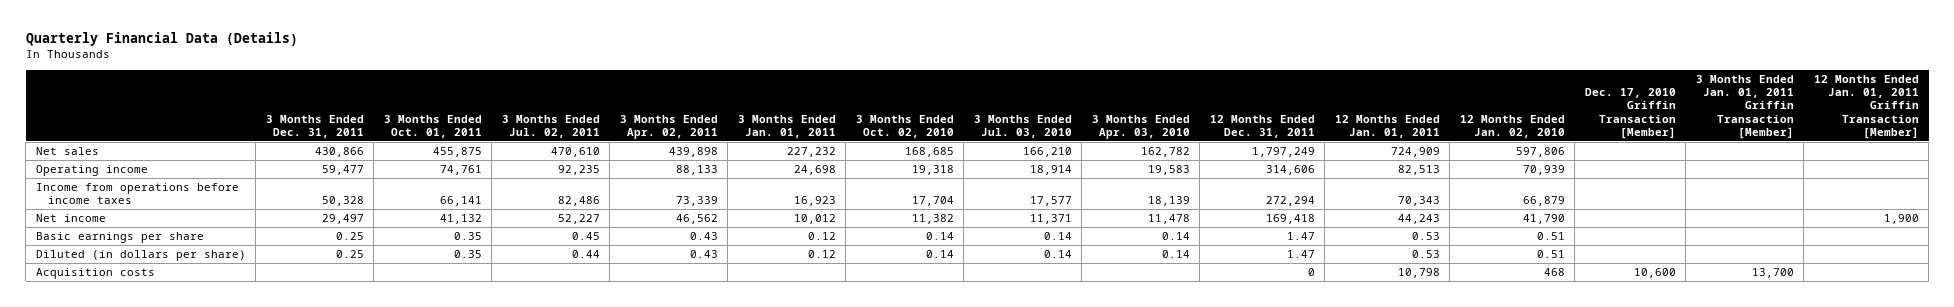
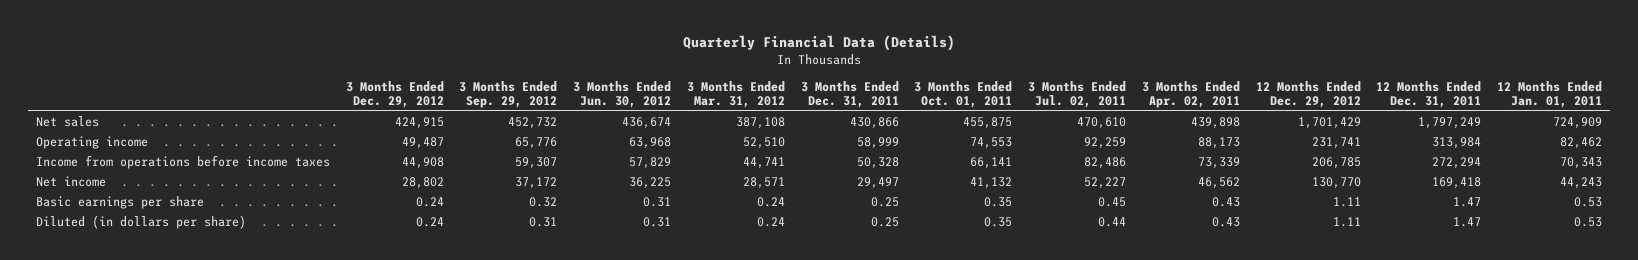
- | 3 Months Ended Dec. 31, 2011 | 3 Months Ended Oct. 01, 2011 | 3 Months Ended Jul. 02, 2011 | 3 Months Ended Apr. 02, 2011 | 3 Months Ended Jan. 01, 2011 | 3 Months Ended Oct. 02, 2010 | 3 Months Ended Jul. 03, 2010 | 3 Months Ended Apr. 03, 2010 | 12 Months Ended Dec. 31, 2011 | 12 Months Ended Jan. 01, 2011 | 12 Months Ended Jan. 02, 2010 | Dec. 17, 2010 Griffin Transaction [Member] | 3 Months Ended Jan. 01, 2011 Griffin Transaction [Member] | 12 Months Ended Jan. 01, 2011 Griffin Transaction [Member]
+ | 3 Months Ended Dec. 29, 2012 | 3 Months Ended Sep. 29, 2012 | 3 Months Ended Jun. 30, 2012 | 3 Months Ended Mar. 31, 2012 | 3 Months Ended Dec. 31, 2011 | 3 Months Ended Oct. 01, 2011 | 3 Months Ended Jul. 02, 2011 | 3 Months Ended Apr. 02, 2011 | 12 Months Ended Dec. 29, 2012 | 12 Months Ended Dec. 31, 2011 | 12 Months Ended Jan. 01, 2011
- Operating income | 59,477 | 74,761 | 92,235 | 88,133 | 24,698 | 19,318 | 18,914 | 19,583 | 314,606 | 82,513 | 70,939 | | |
+ Operating income | 49,487 | 65,776 | 63,968 | 52,510 | 58,999 | 74,553 | 92,259 | 88,173 | 231,741 | 313,984 | 82,462
- Acquisition costs | | | | | | | | | 0 | 10,798 | 468 | 10,600 | 13,700 |

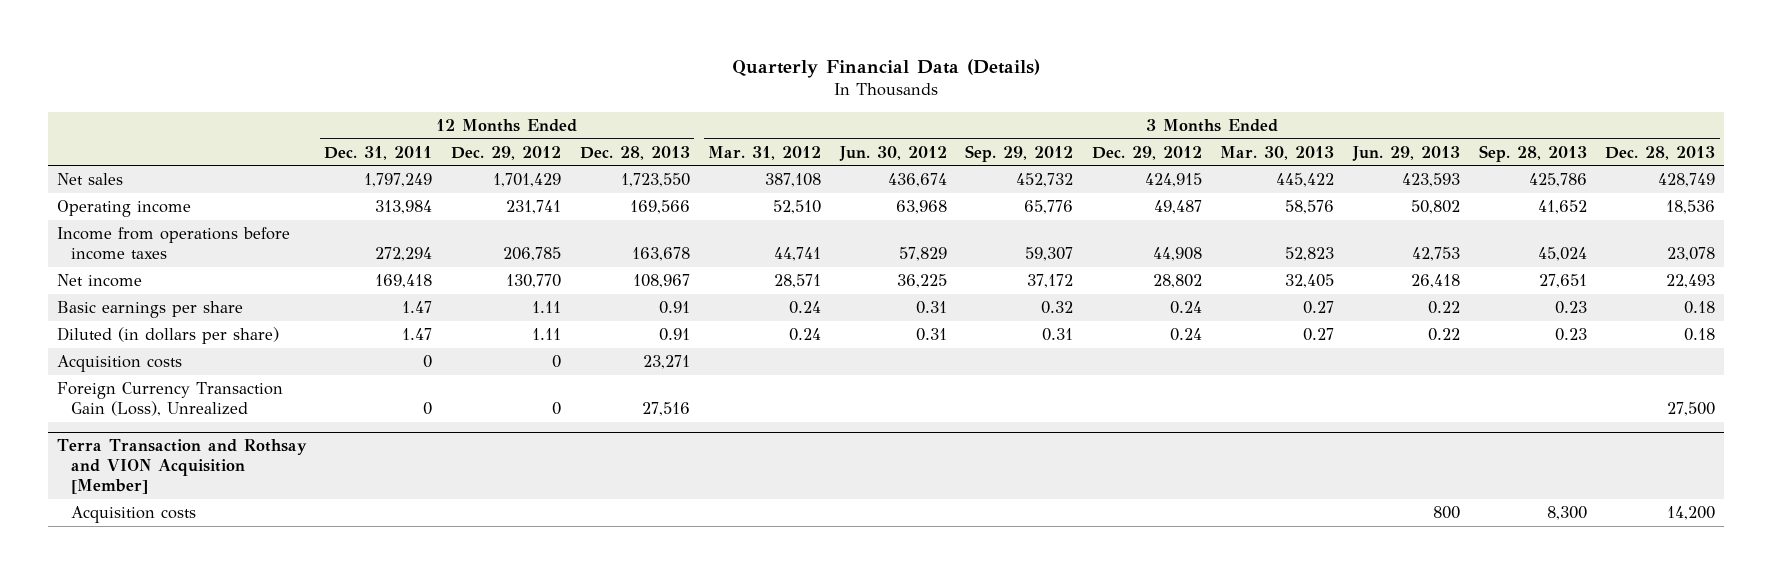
- | 3 Months Ended Dec. 29, 2012 | 3 Months Ended Sep. 29, 2012 | 3 Months Ended Jun. 30, 2012 | 3 Months Ended Mar. 31, 2012 | 3 Months Ended Dec. 31, 2011 | 3 Months Ended Oct. 01, 2011 | 3 Months Ended Jul. 02, 2011 | 3 Months Ended Apr. 02, 2011 | 12 Months Ended Dec. 29, 2012 | 12 Months Ended Dec. 31, 2011 | 12 Months Ended Jan. 01, 2011
+ | 12 Months Ended Dec. 31, 2011 | 12 Months Ended Dec. 29, 2012 | 12 Months Ended Dec. 28, 2013 | 3 Months Ended Mar. 31, 2012 | 3 Months Ended Jun. 30, 2012 | 3 Months Ended Sep. 29, 2012 | 3 Months Ended Dec. 29, 2012 | 3 Months Ended Mar. 30, 2013 | 3 Months Ended Jun. 29, 2013 | 3 Months Ended Sep. 28, 2013 | 3 Months Ended Dec. 28, 2013
+ Acquisition costs | 0 | 0 | 23,271 | | | | | | | |
+ Foreign Currency Transaction Gain (Loss), Unrealized | 0 | 0 | 27,516 | | | | | | | | 27,500
+ Terra Transaction and Rothsay and VION Acquisition [Member]
+ Acquisition costs | | | | | | | | | 800 | 8,300 | 14,200

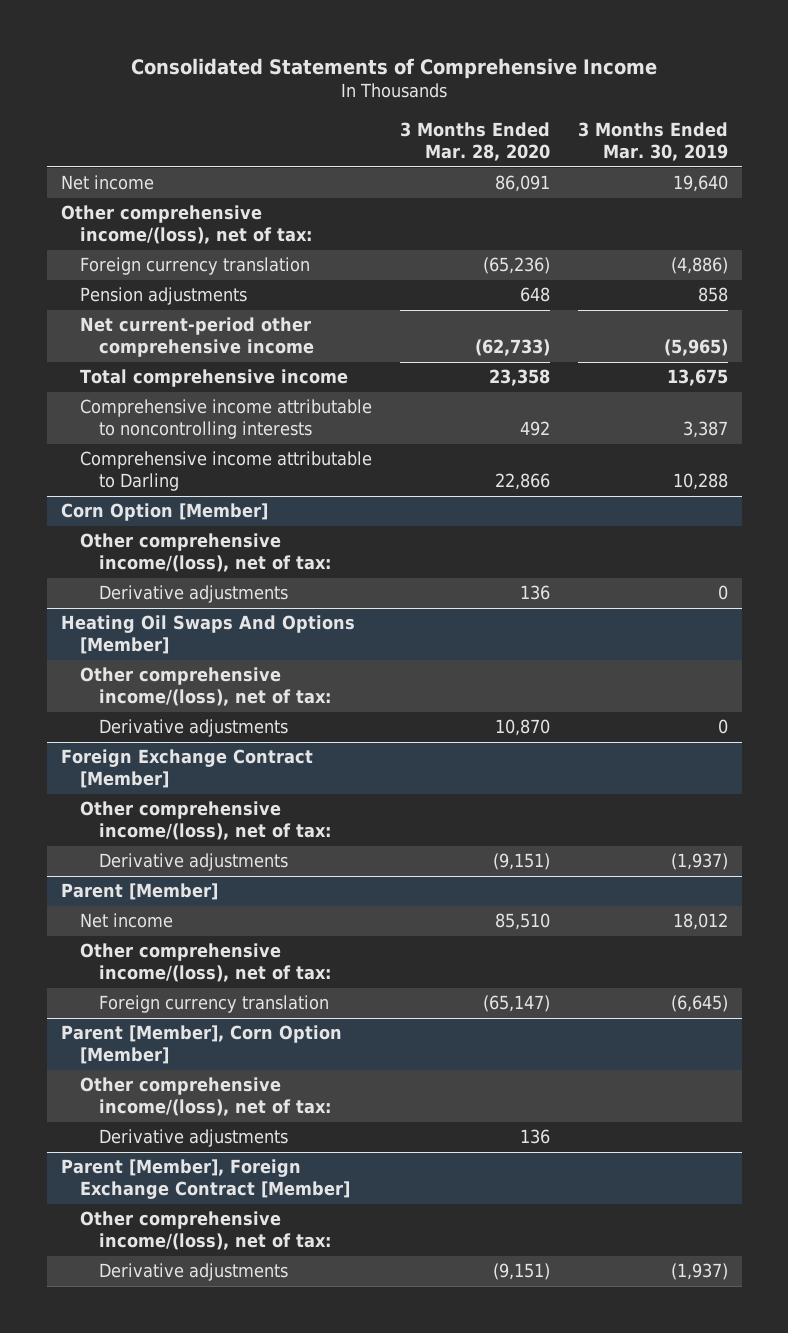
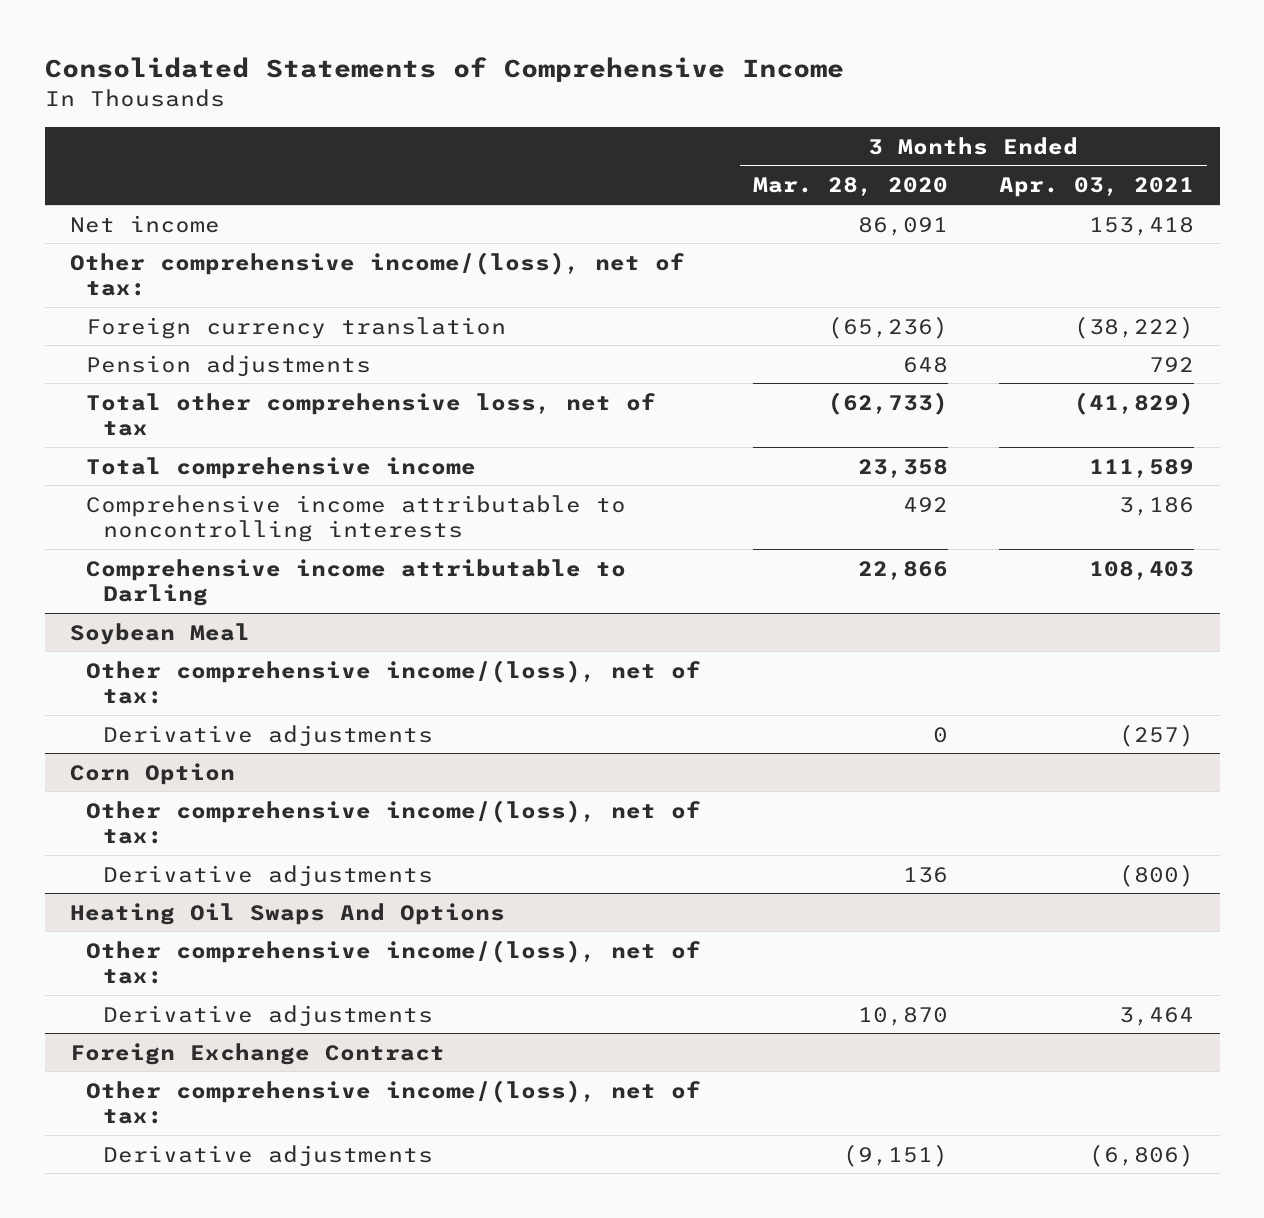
- | 3 Months Ended Mar. 28, 2020 | 3 Months Ended Mar. 30, 2019
+ | 3 Months Ended Mar. 28, 2020 | 3 Months Ended Apr. 03, 2021
- Net current-period other comprehensive income | (62,733) | (5,965)
+ Total other comprehensive loss, net of tax | (62,733) | (41,829)
- Corn Option [Member]
+ Soybean Meal
+ Derivative adjustments | 0 | (257)
+ Corn Option
+ Other comprehensive income/(loss), net of tax:
- Heating Oil Swaps And Options [Member]
+ Heating Oil Swaps And Options
- Foreign Exchange Contract [Member]
- Other comprehensive income/(loss), net of tax:
- Derivative adjustments | (9,151) | (1,937)
- Parent [Member]
- Net income | 85,510 | 18,012
- Other comprehensive income/(loss), net of tax:
- Foreign currency translation | (65,147) | (6,645)
- Parent [Member], Corn Option [Member]
- Other comprehensive income/(loss), net of tax:
- Derivative adjustments | 136 |
- Parent [Member], Foreign Exchange Contract [Member]
+ Foreign Exchange Contract

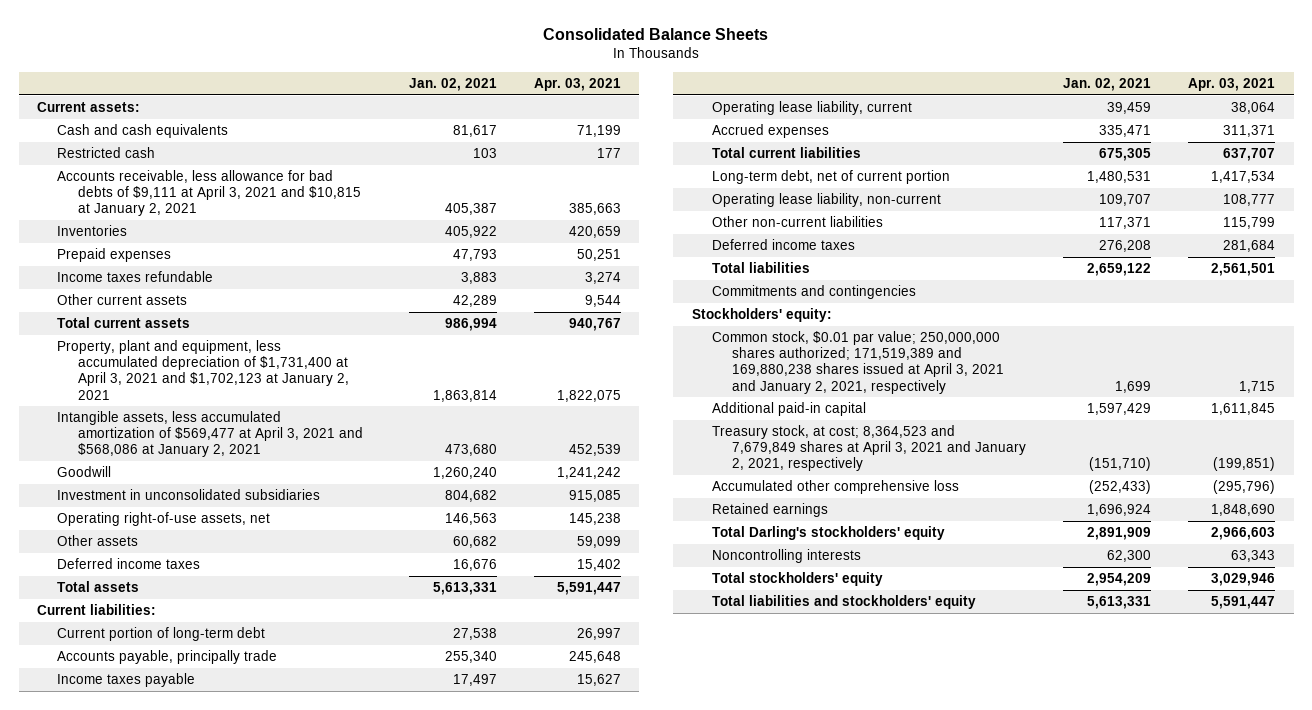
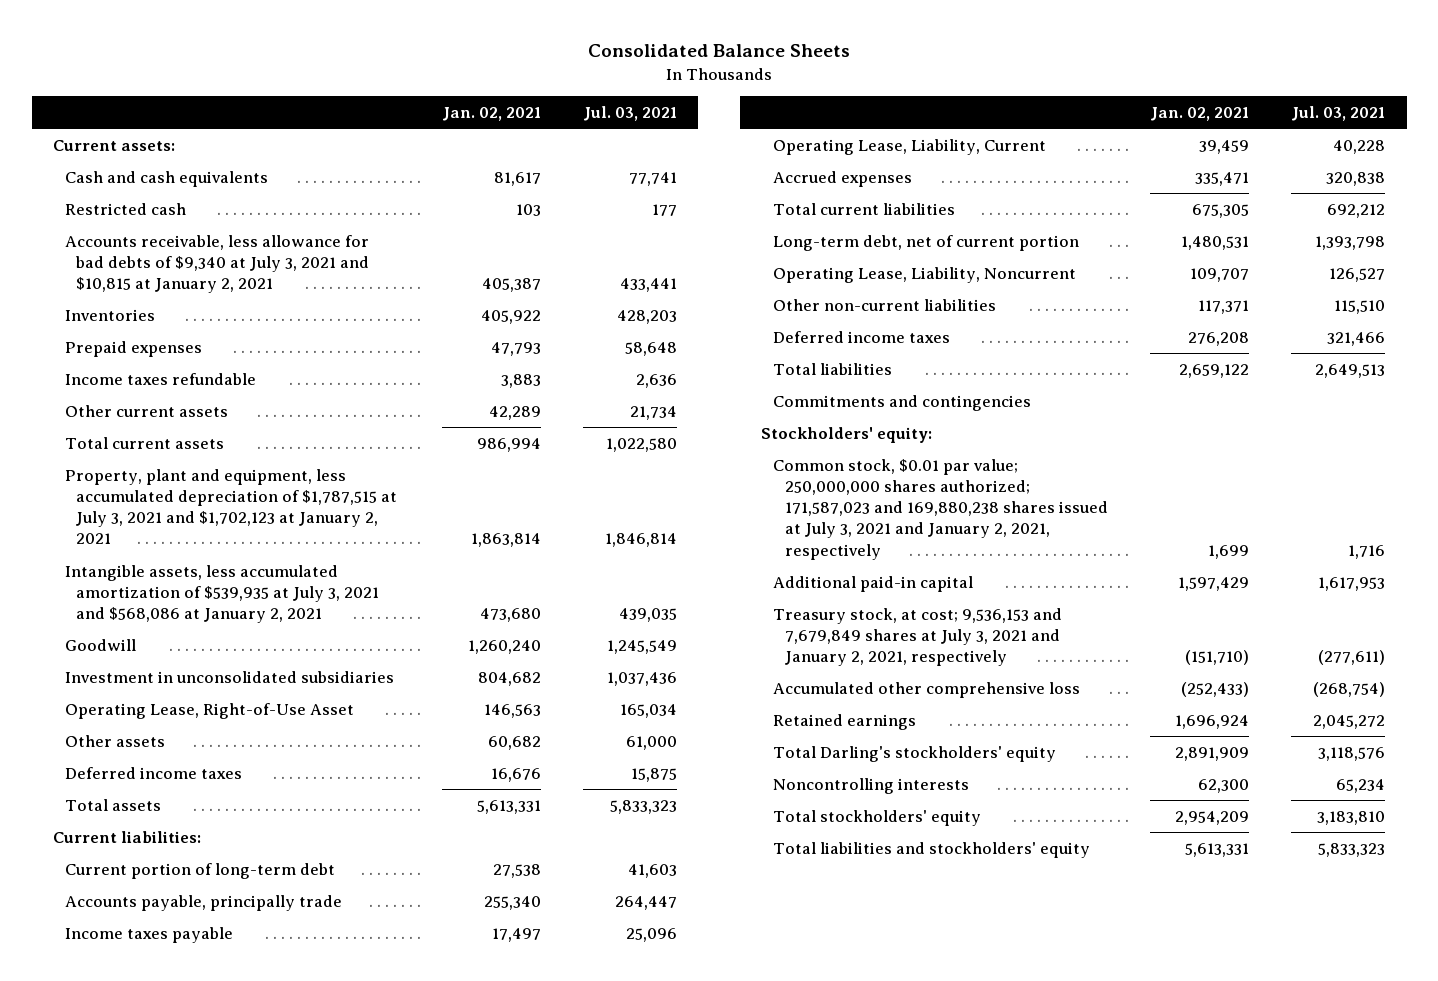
- | Jan. 02, 2021 | Apr. 03, 2021
+ | Jan. 02, 2021 | Jul. 03, 2021
- Accounts receivable, less allowance for bad debts of $9,111 at April 3, 2021 and $10,815 at January 2, 2021 | 405,387 | 385,663
+ Accounts receivable, less allowance for bad debts of $9,340 at July 3, 2021 and $10,815 at January 2, 2021 | 405,387 | 433,441
- Property, plant and equipment, less accumulated depreciation of $1,731,400 at April 3, 2021 and $1,702,123 at January 2, 2021 | 1,863,814 | 1,822,075
- Intangible assets, less accumulated amortization of $569,477 at April 3, 2021 and $568,086 at January 2, 2021 | 473,680 | 452,539
+ Property, plant and equipment, less accumulated depreciation of $1,787,515 at July 3, 2021 and $1,702,123 at January 2, 2021 | 1,863,814 | 1,846,814
+ Intangible assets, less accumulated amortization of $539,935 at July 3, 2021 and $568,086 at January 2, 2021 | 473,680 | 439,035
- Operating right-of-use assets, net | 146,563 | 145,238
+ Operating Lease, Right-of-Use Asset | 146,563 | 165,034
- Operating lease liability, current | 39,459 | 38,064
+ Operating Lease, Liability, Current | 39,459 | 40,228
- Operating lease liability, non-current | 109,707 | 108,777
+ Operating Lease, Liability, Noncurrent | 109,707 | 126,527
- Common stock, $0.01 par value; 250,000,000 shares authorized; 171,519,389 and 169,880,238 shares issued at April 3, 2021 and January 2, 2021, respectively | 1,699 | 1,715
+ Common stock, $0.01 par value; 250,000,000 shares authorized; 171,587,023 and 169,880,238 shares issued at July 3, 2021 and January 2, 2021, respectively | 1,699 | 1,716
- Treasury stock, at cost; 8,364,523 and 7,679,849 shares at April 3, 2021 and January 2, 2021, respectively | (151,710) | (199,851)
+ Treasury stock, at cost; 9,536,153 and 7,679,849 shares at July 3, 2021 and January 2, 2021, respectively | (151,710) | (277,611)

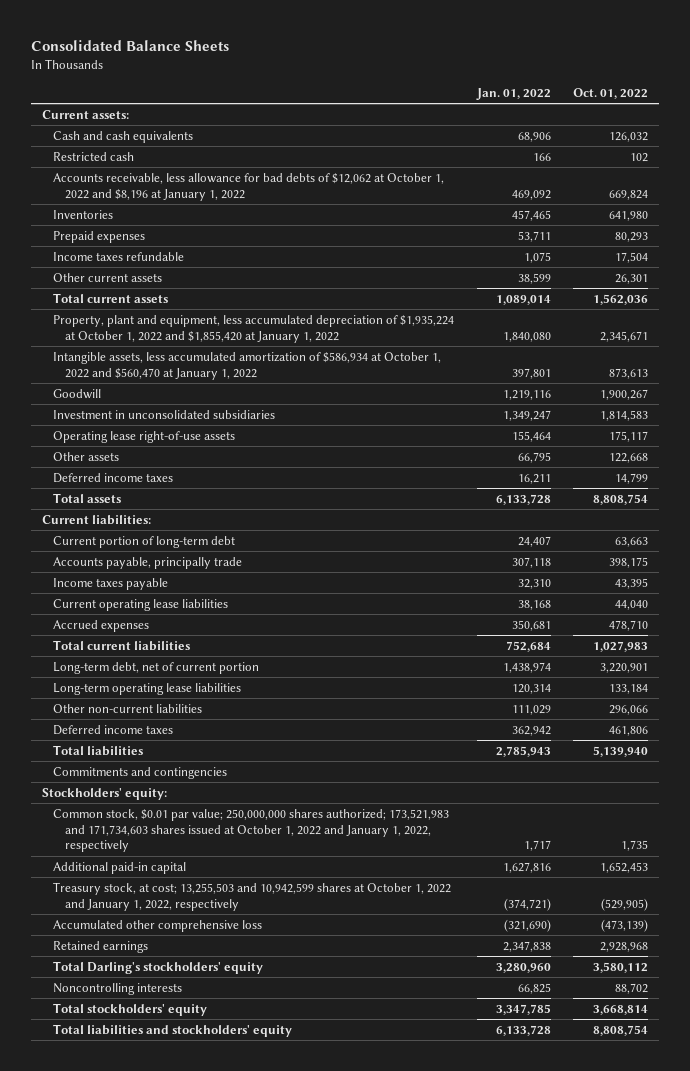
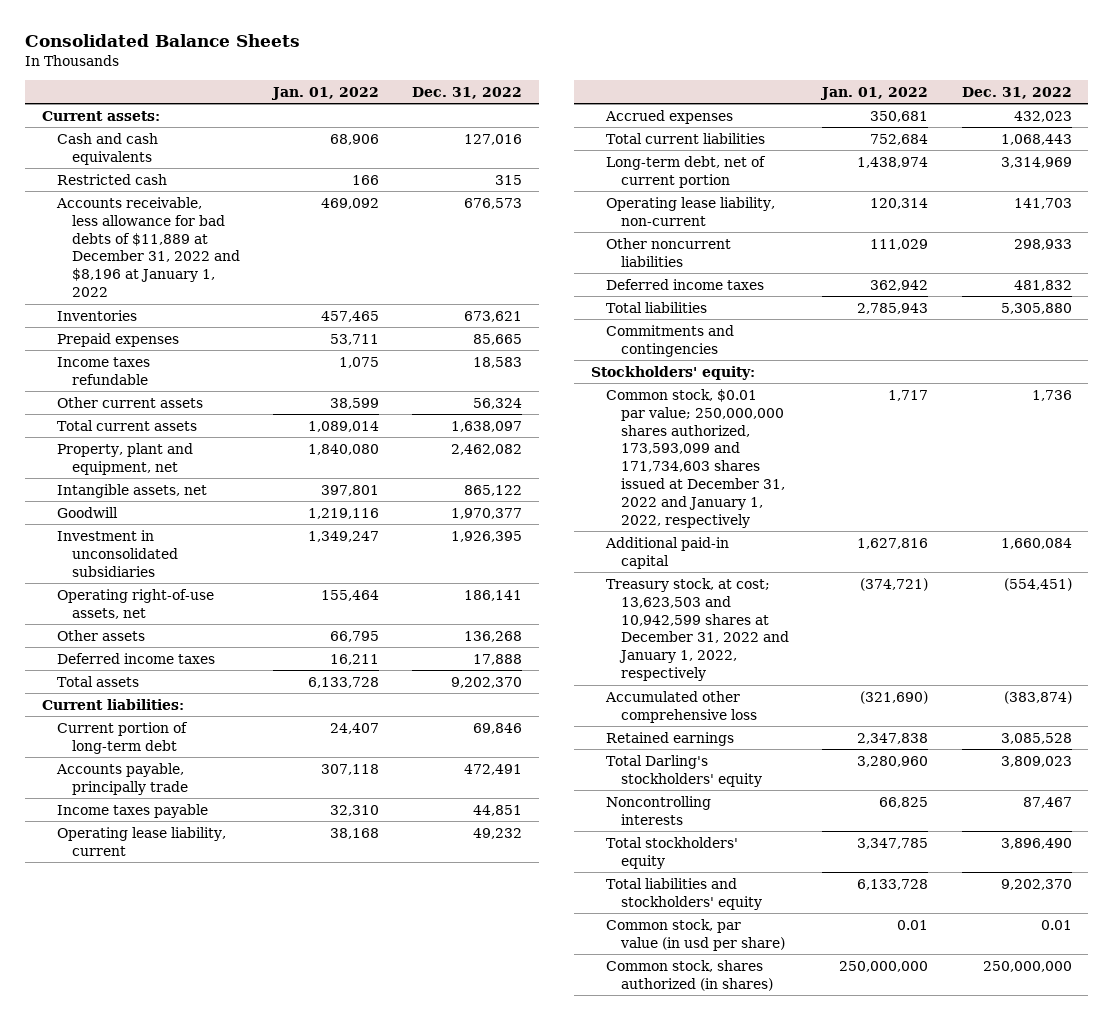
- | Jan. 01, 2022 | Oct. 01, 2022
+ | Jan. 01, 2022 | Dec. 31, 2022
- Accounts receivable, less allowance for bad debts of $12,062 at October 1, 2022 and $8,196 at January 1, 2022 | 469,092 | 669,824
+ Accounts receivable, less allowance for bad debts of $11,889 at December 31, 2022 and $8,196 at January 1, 2022 | 469,092 | 676,573
- Property, plant and equipment, less accumulated depreciation of $1,935,224 at October 1, 2022 and $1,855,420 at January 1, 2022 | 1,840,080 | 2,345,671
- Intangible assets, less accumulated amortization of $586,934 at October 1, 2022 and $560,470 at January 1, 2022 | 397,801 | 873,613
+ Property, plant and equipment, net | 1,840,080 | 2,462,082
+ Intangible assets, net | 397,801 | 865,122
- Operating lease right-of-use assets | 155,464 | 175,117
+ Operating right-of-use assets, net | 155,464 | 186,141
- Current operating lease liabilities | 38,168 | 44,040
+ Operating lease liability, current | 38,168 | 49,232
- Long-term operating lease liabilities | 120,314 | 133,184
- Other non-current liabilities | 111,029 | 296,066
+ Operating lease liability, non-current | 120,314 | 141,703
+ Other noncurrent liabilities | 111,029 | 298,933
- Common stock, $0.01 par value; 250,000,000 shares authorized; 173,521,983 and 171,734,603 shares issued at October 1, 2022 and January 1, 2022, respectively | 1,717 | 1,735
+ Common stock, $0.01 par value; 250,000,000 shares authorized, 173,593,099 and 171,734,603 shares issued at December 31, 2022 and January 1, 2022, respectively | 1,717 | 1,736
- Treasury stock, at cost; 13,255,503 and 10,942,599 shares at October 1, 2022 and January 1, 2022, respectively | (374,721) | (529,905)
+ Treasury stock, at cost; 13,623,503 and 10,942,599 shares at December 31, 2022 and January 1, 2022, respectively | (374,721) | (554,451)
+ Common stock, par value (in usd per share) | 0.01 | 0.01
+ Common stock, shares authorized (in shares) | 250,000,000 | 250,000,000

